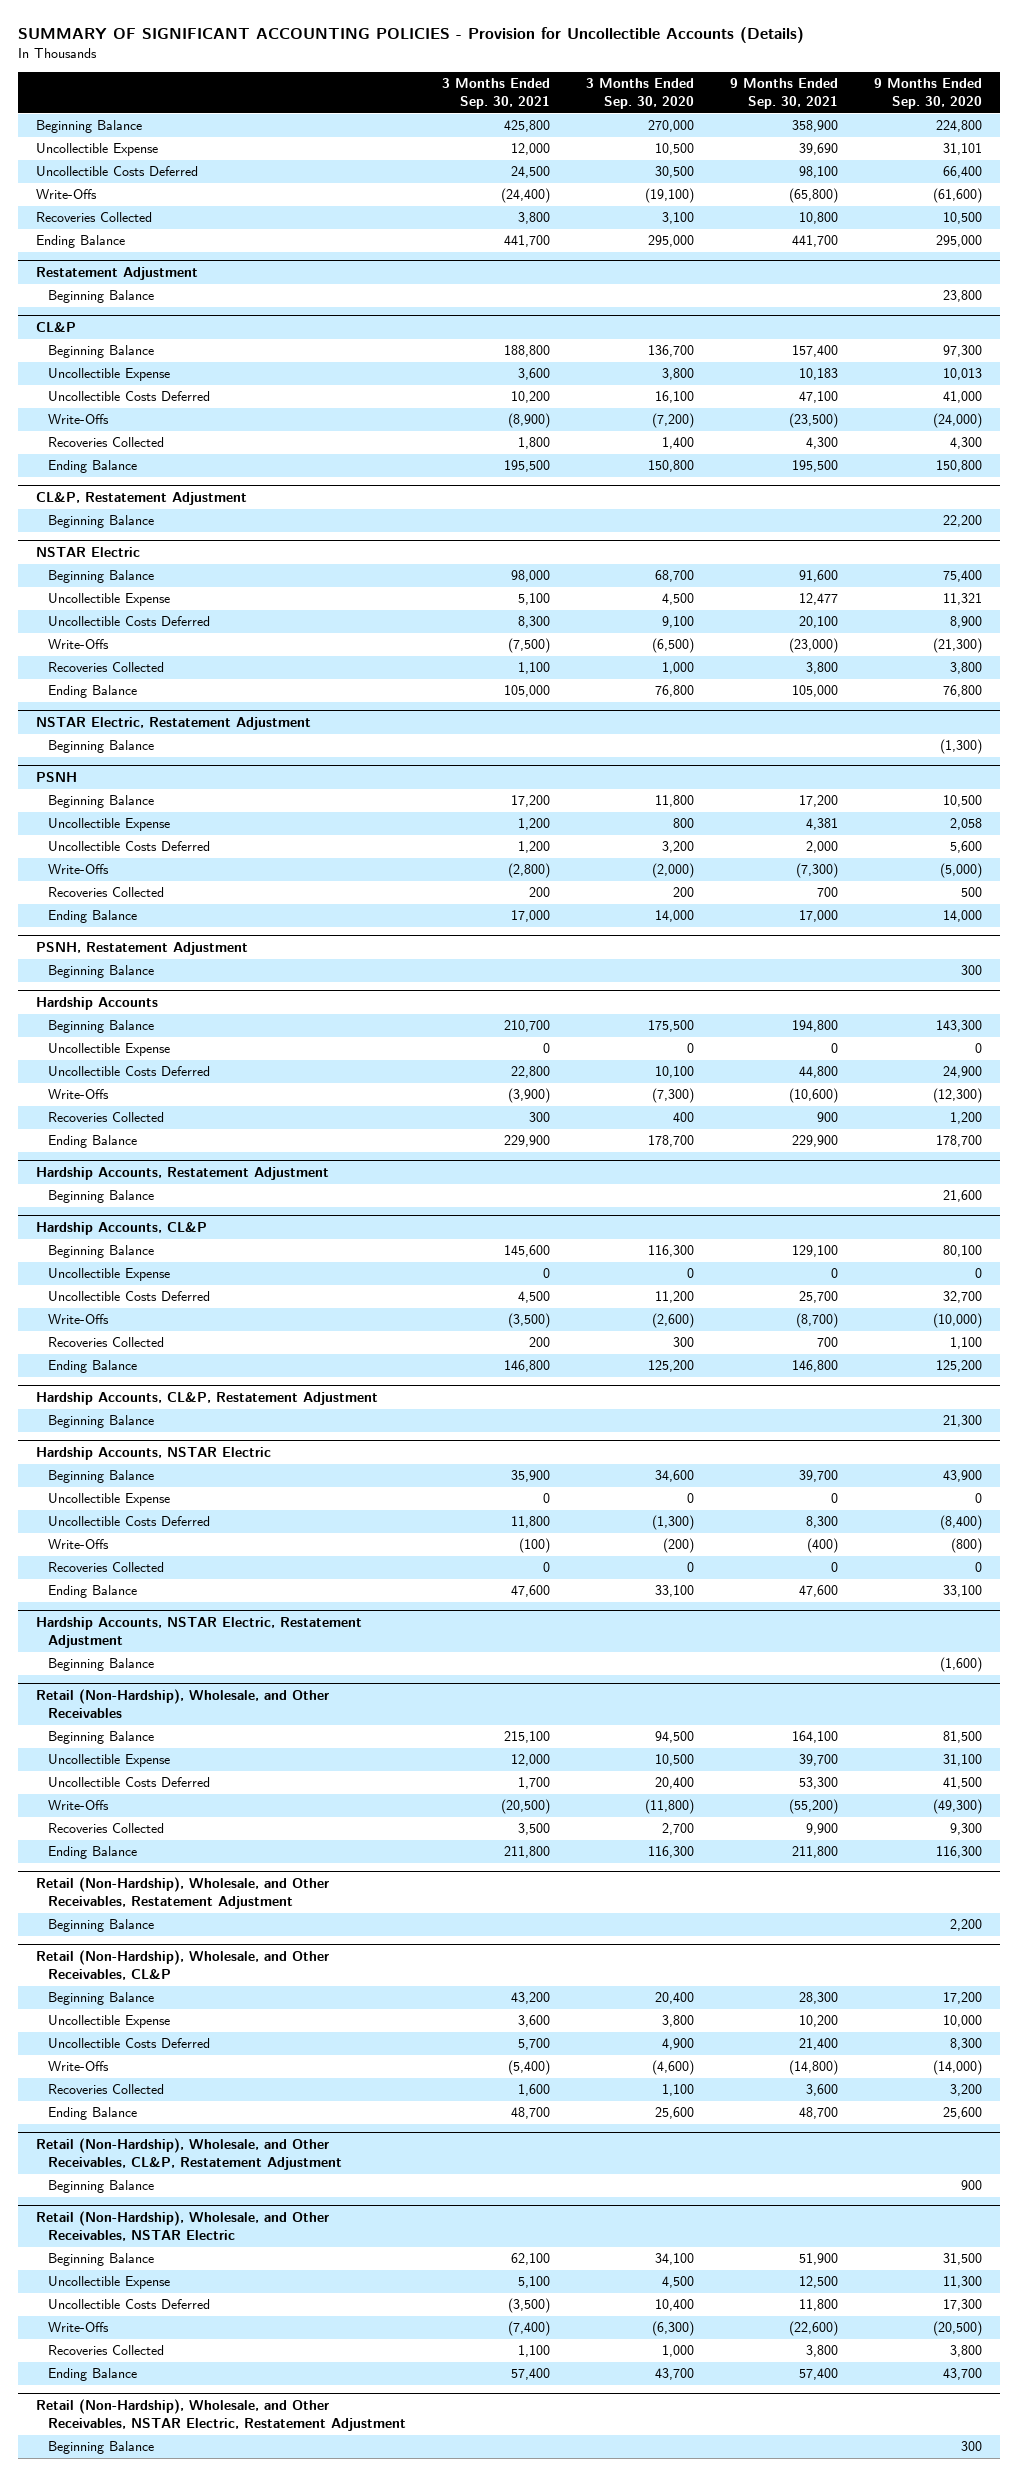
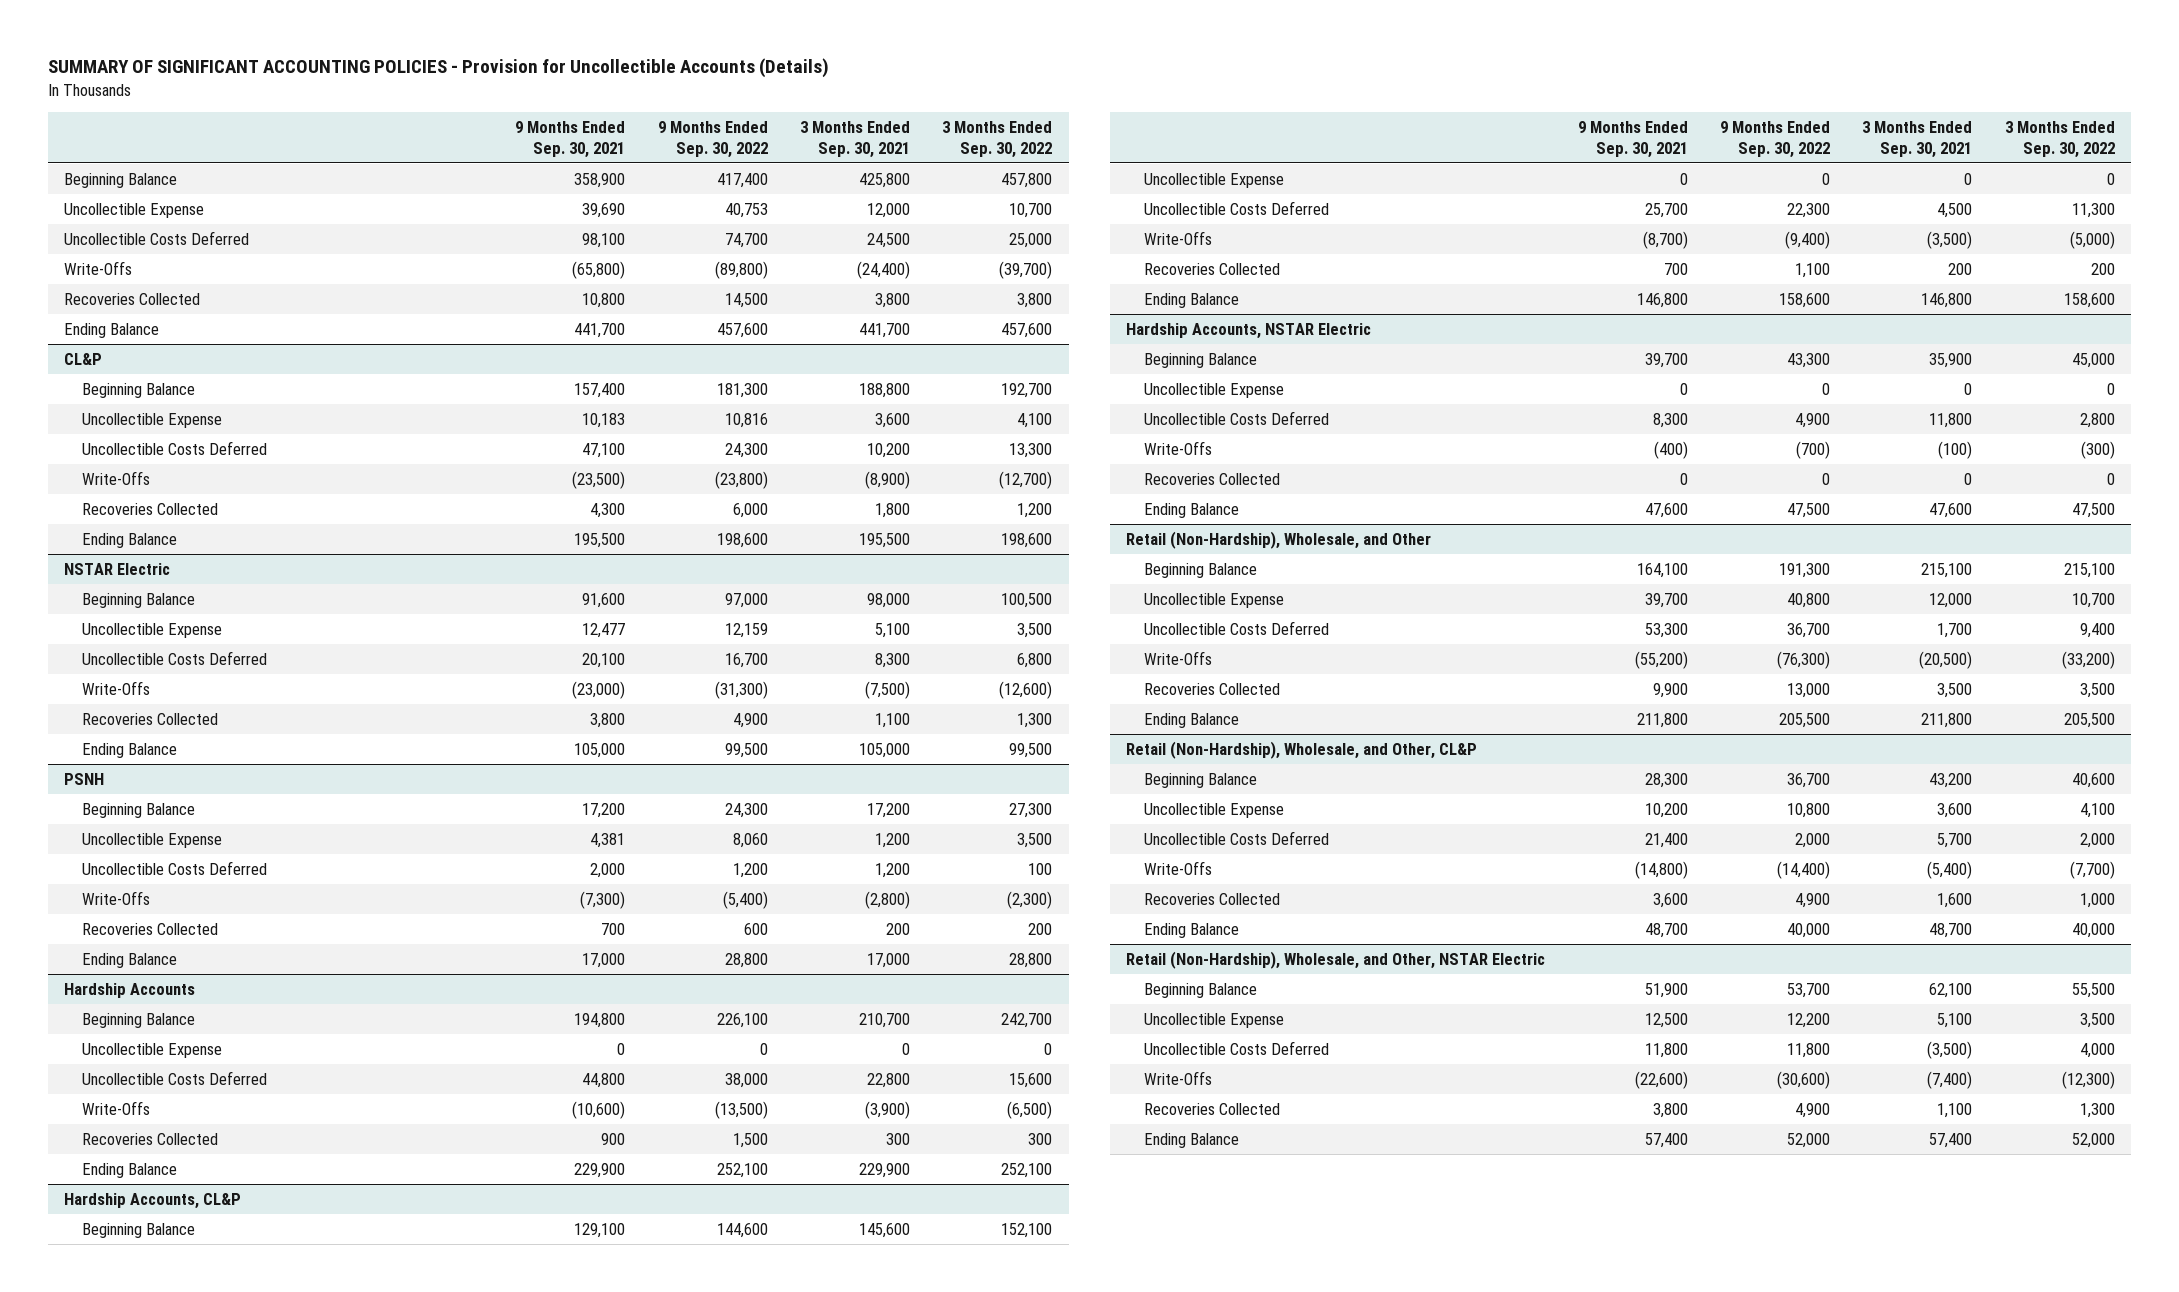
- | 3 Months Ended Sep. 30, 2021 | 3 Months Ended Sep. 30, 2020 | 9 Months Ended Sep. 30, 2021 | 9 Months Ended Sep. 30, 2020
+ | 9 Months Ended Sep. 30, 2021 | 9 Months Ended Sep. 30, 2022 | 3 Months Ended Sep. 30, 2021 | 3 Months Ended Sep. 30, 2022
- Restatement Adjustment
- Beginning Balance | | | | 23,800
- CL&P, Restatement Adjustment
- Beginning Balance | | | | 22,200
- NSTAR Electric, Restatement Adjustment
- Beginning Balance | | | | (1,300)
- PSNH, Restatement Adjustment
- Beginning Balance | | | | 300
- Hardship Accounts, Restatement Adjustment
- Beginning Balance | | | | 21,600
- Hardship Accounts, CL&P, Restatement Adjustment
- Beginning Balance | | | | 21,300
- Hardship Accounts, NSTAR Electric, Restatement Adjustment
- Beginning Balance | | | | (1,600)
- Retail (Non-Hardship), Wholesale, and Other Receivables
+ Retail (Non-Hardship), Wholesale, and Other
- Retail (Non-Hardship), Wholesale, and Other Receivables, Restatement Adjustment
- Beginning Balance | | | | 2,200
- Retail (Non-Hardship), Wholesale, and Other Receivables, CL&P
+ Retail (Non-Hardship), Wholesale, and Other, CL&P
- Retail (Non-Hardship), Wholesale, and Other Receivables, CL&P, Restatement Adjustment
- Beginning Balance | | | | 900
- Retail (Non-Hardship), Wholesale, and Other Receivables, NSTAR Electric
+ Retail (Non-Hardship), Wholesale, and Other, NSTAR Electric
- Retail (Non-Hardship), Wholesale, and Other Receivables, NSTAR Electric, Restatement Adjustment
- Beginning Balance | | | | 300

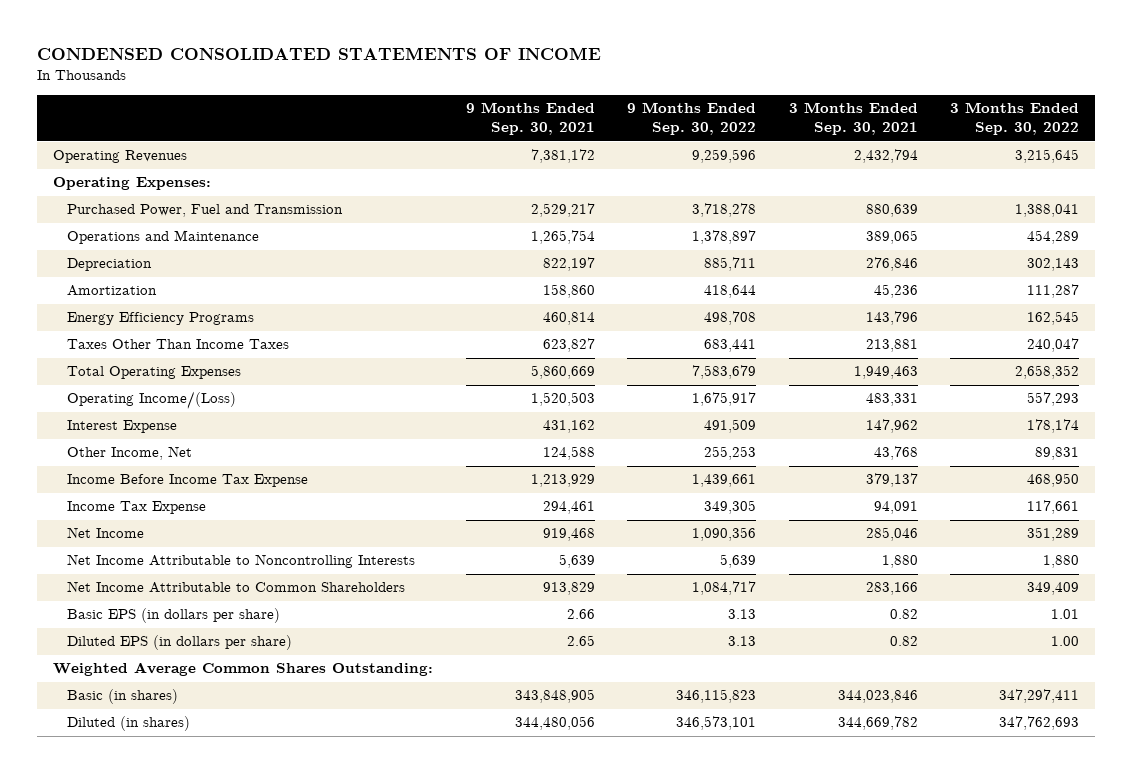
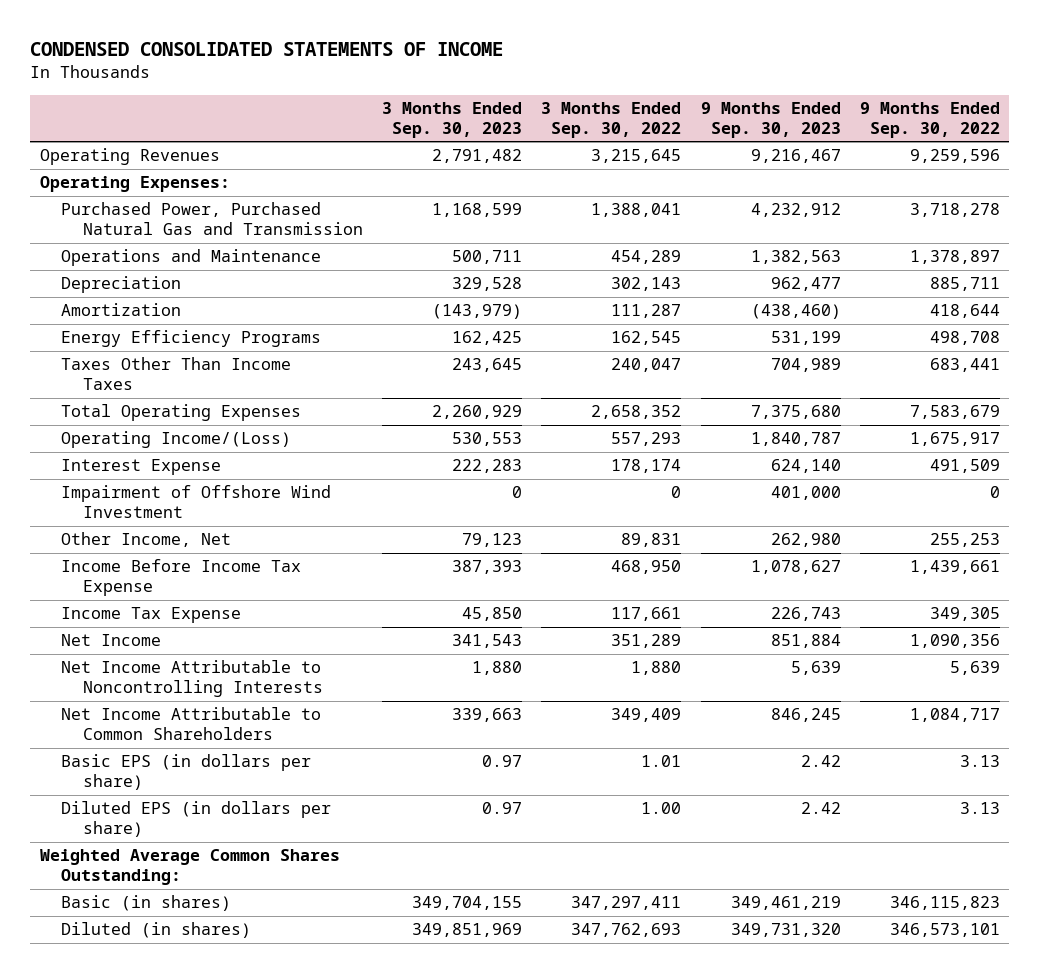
- | 9 Months Ended Sep. 30, 2021 | 9 Months Ended Sep. 30, 2022 | 3 Months Ended Sep. 30, 2021 | 3 Months Ended Sep. 30, 2022
+ | 3 Months Ended Sep. 30, 2023 | 3 Months Ended Sep. 30, 2022 | 9 Months Ended Sep. 30, 2023 | 9 Months Ended Sep. 30, 2022
- Purchased Power, Fuel and Transmission | 2,529,217 | 3,718,278 | 880,639 | 1,388,041
+ Purchased Power, Purchased Natural Gas and Transmission | 1,168,599 | 1,388,041 | 4,232,912 | 3,718,278
+ Impairment of Offshore Wind Investment | 0 | 0 | 401,000 | 0

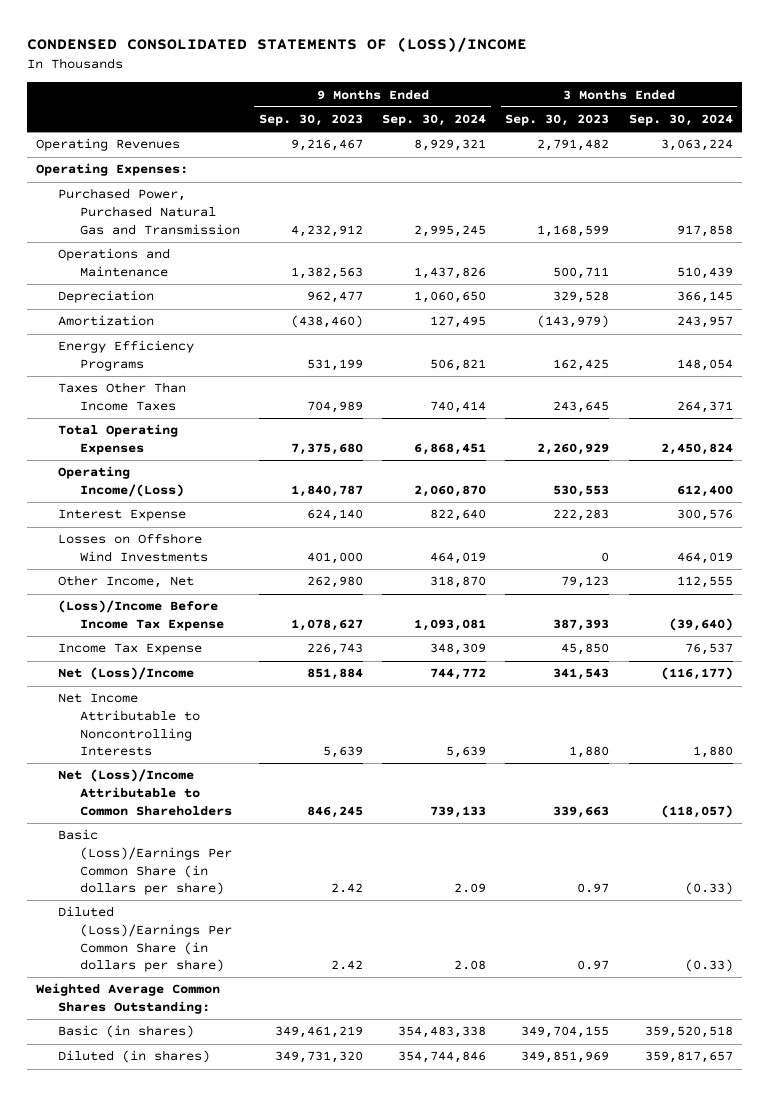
- CONDENSED CONSOLIDATED STATEMENTS OF INCOME
+ CONDENSED CONSOLIDATED STATEMENTS OF (LOSS)/INCOME
- | 3 Months Ended Sep. 30, 2023 | 3 Months Ended Sep. 30, 2022 | 9 Months Ended Sep. 30, 2023 | 9 Months Ended Sep. 30, 2022
+ | 9 Months Ended Sep. 30, 2023 | 9 Months Ended Sep. 30, 2024 | 3 Months Ended Sep. 30, 2023 | 3 Months Ended Sep. 30, 2024
- Impairment of Offshore Wind Investment | 0 | 0 | 401,000 | 0
+ Losses on Offshore Wind Investments | 401,000 | 464,019 | 0 | 464,019
- Income Before Income Tax Expense | 387,393 | 468,950 | 1,078,627 | 1,439,661
+ (Loss)/Income Before Income Tax Expense | 1,078,627 | 1,093,081 | 387,393 | (39,640)
- Net Income | 341,543 | 351,289 | 851,884 | 1,090,356
+ Net (Loss)/Income | 851,884 | 744,772 | 341,543 | (116,177)
- Net Income Attributable to Common Shareholders | 339,663 | 349,409 | 846,245 | 1,084,717
- Basic EPS (in dollars per share) | 0.97 | 1.01 | 2.42 | 3.13
- Diluted EPS (in dollars per share) | 0.97 | 1.00 | 2.42 | 3.13
+ Net (Loss)/Income Attributable to Common Shareholders | 846,245 | 739,133 | 339,663 | (118,057)
+ Basic (Loss)/Earnings Per Common Share (in dollars per share) | 2.42 | 2.09 | 0.97 | (0.33)
+ Diluted (Loss)/Earnings Per Common Share (in dollars per share) | 2.42 | 2.08 | 0.97 | (0.33)

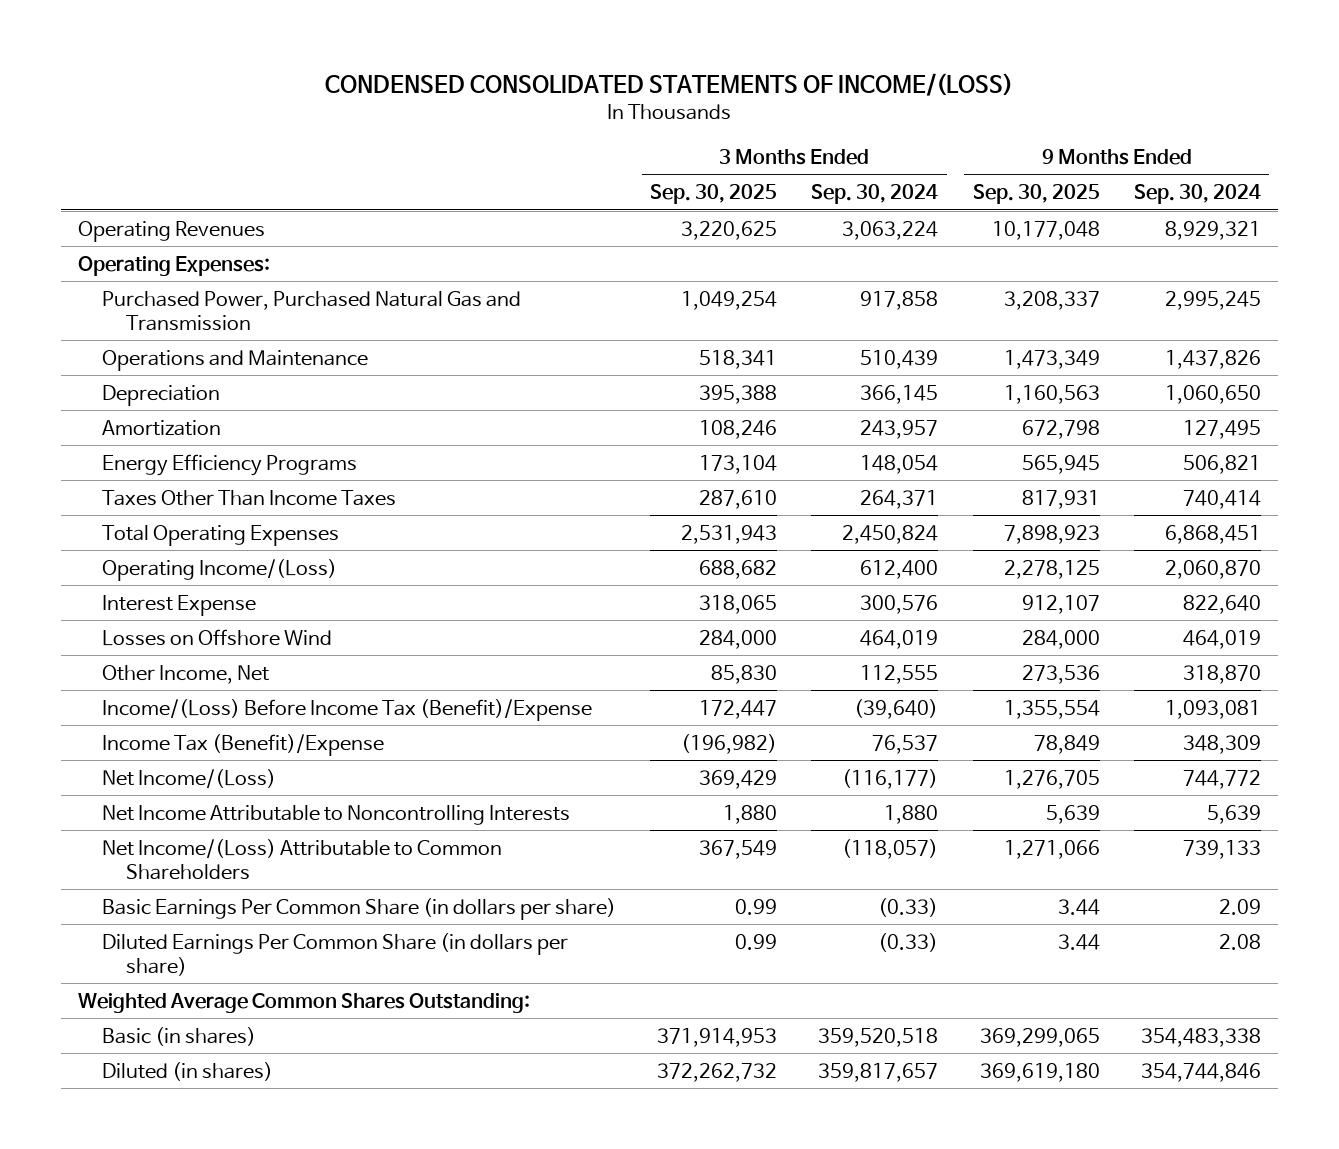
- CONDENSED CONSOLIDATED STATEMENTS OF (LOSS)/INCOME
+ CONDENSED CONSOLIDATED STATEMENTS OF INCOME/(LOSS)
- | 9 Months Ended Sep. 30, 2023 | 9 Months Ended Sep. 30, 2024 | 3 Months Ended Sep. 30, 2023 | 3 Months Ended Sep. 30, 2024
+ | 3 Months Ended Sep. 30, 2025 | 3 Months Ended Sep. 30, 2024 | 9 Months Ended Sep. 30, 2025 | 9 Months Ended Sep. 30, 2024
- Losses on Offshore Wind Investments | 401,000 | 464,019 | 0 | 464,019
+ Losses on Offshore Wind | 284,000 | 464,019 | 284,000 | 464,019
- (Loss)/Income Before Income Tax Expense | 1,078,627 | 1,093,081 | 387,393 | (39,640)
- Income Tax Expense | 226,743 | 348,309 | 45,850 | 76,537
- Net (Loss)/Income | 851,884 | 744,772 | 341,543 | (116,177)
+ Income/(Loss) Before Income Tax (Benefit)/Expense | 172,447 | (39,640) | 1,355,554 | 1,093,081
+ Income Tax (Benefit)/Expense | (196,982) | 76,537 | 78,849 | 348,309
+ Net Income/(Loss) | 369,429 | (116,177) | 1,276,705 | 744,772
- Net (Loss)/Income Attributable to Common Shareholders | 846,245 | 739,133 | 339,663 | (118,057)
- Basic (Loss)/Earnings Per Common Share (in dollars per share) | 2.42 | 2.09 | 0.97 | (0.33)
- Diluted (Loss)/Earnings Per Common Share (in dollars per share) | 2.42 | 2.08 | 0.97 | (0.33)
+ Net Income/(Loss) Attributable to Common Shareholders | 367,549 | (118,057) | 1,271,066 | 739,133
+ Basic Earnings Per Common Share (in dollars per share) | 0.99 | (0.33) | 3.44 | 2.09
+ Diluted Earnings Per Common Share (in dollars per share) | 0.99 | (0.33) | 3.44 | 2.08

